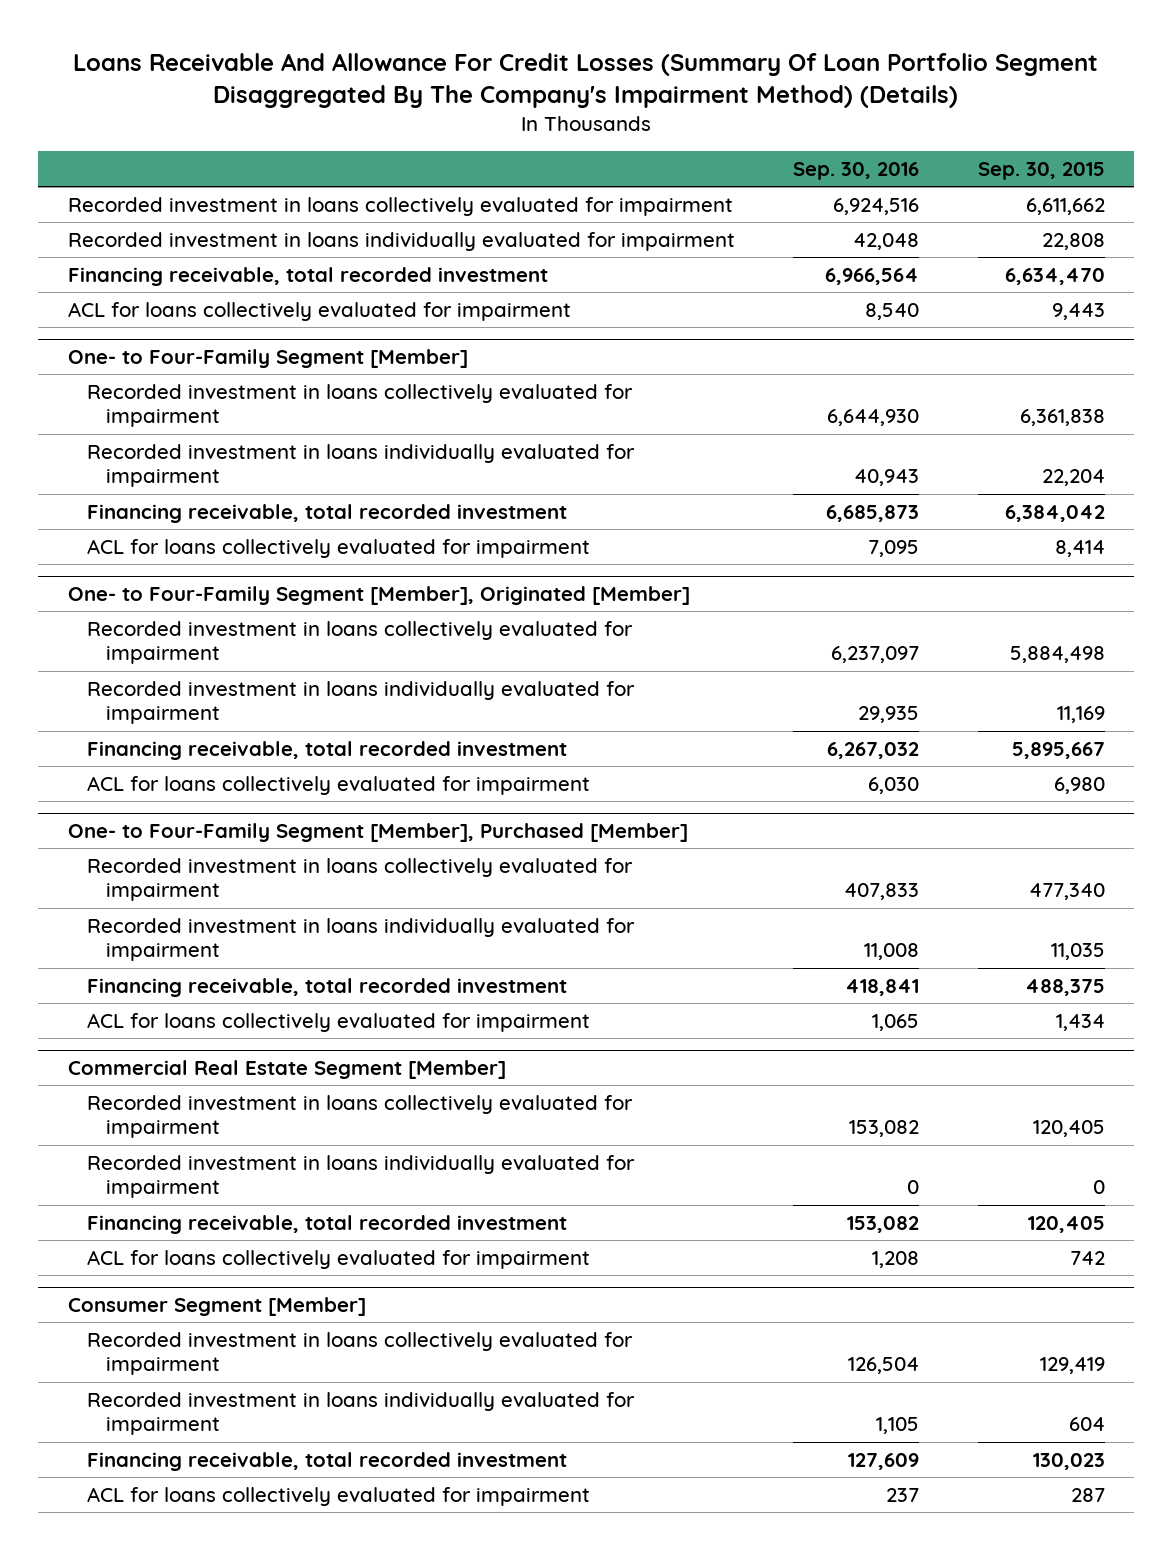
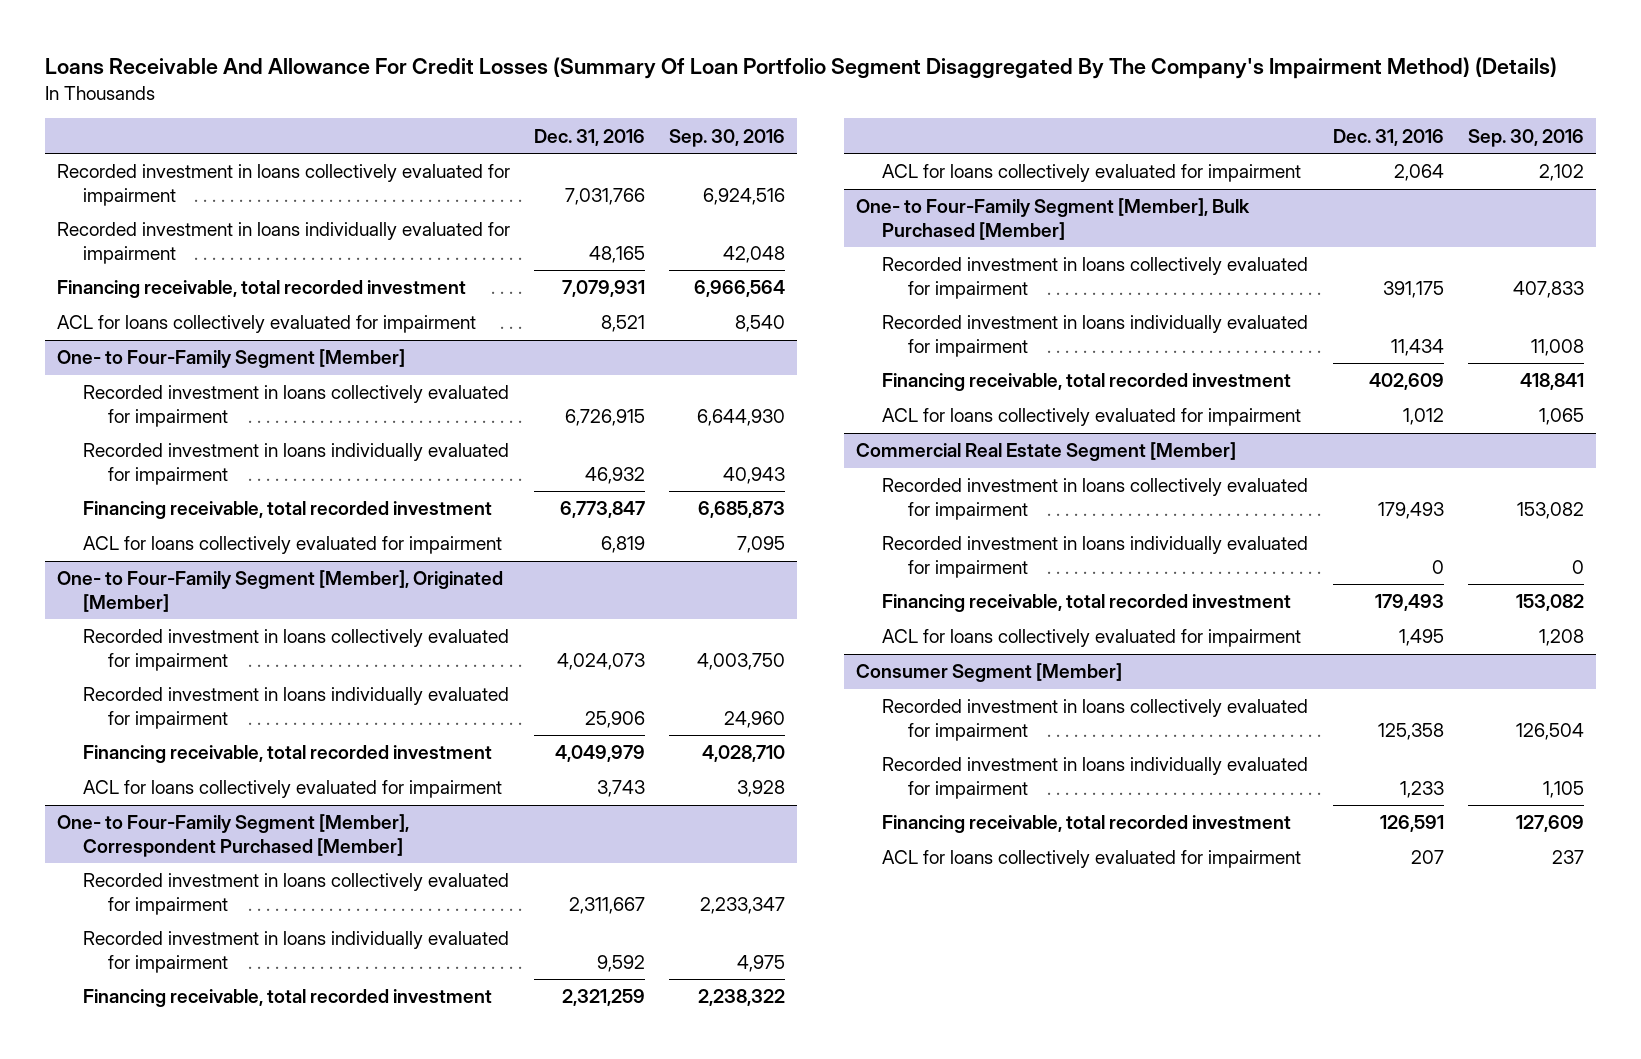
- | Sep. 30, 2016 | Sep. 30, 2015
+ | Dec. 31, 2016 | Sep. 30, 2016
@ One- to Four-Family Segment [Member], Originated [Member]
- Recorded investment in loans collectively evaluated for impairment | 6,237,097 | 5,884,498
- Recorded investment in loans individually evaluated for impairment | 29,935 | 11,169
- Financing receivable, total recorded investment | 6,267,032 | 5,895,667
- ACL for loans collectively evaluated for impairment | 6,030 | 6,980
- One- to Four-Family Segment [Member], Purchased [Member]
@ One- to Four-Family Segment [Member], Originated [Member]
+ Recorded investment in loans collectively evaluated for impairment | 4,024,073 | 4,003,750
+ Recorded investment in loans individually evaluated for impairment | 25,906 | 24,960
+ Financing receivable, total recorded investment | 4,049,979 | 4,028,710
+ ACL for loans collectively evaluated for impairment | 3,743 | 3,928
+ One- to Four-Family Segment [Member], Correspondent Purchased [Member]
+ Recorded investment in loans collectively evaluated for impairment | 2,311,667 | 2,233,347
+ Recorded investment in loans individually evaluated for impairment | 9,592 | 4,975
+ Financing receivable, total recorded investment | 2,321,259 | 2,238,322
+ ACL for loans collectively evaluated for impairment | 2,064 | 2,102
+ One- to Four-Family Segment [Member], Bulk Purchased [Member]

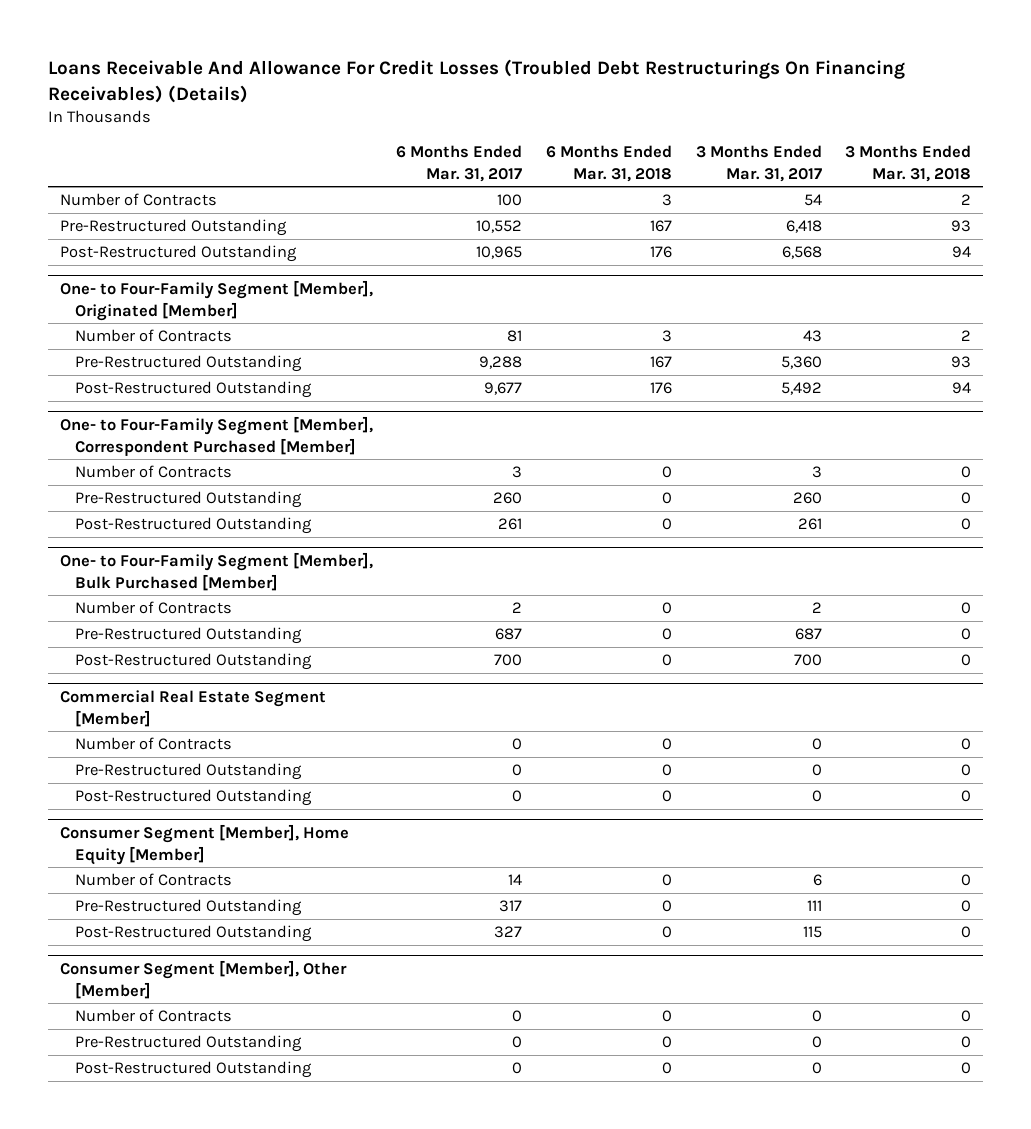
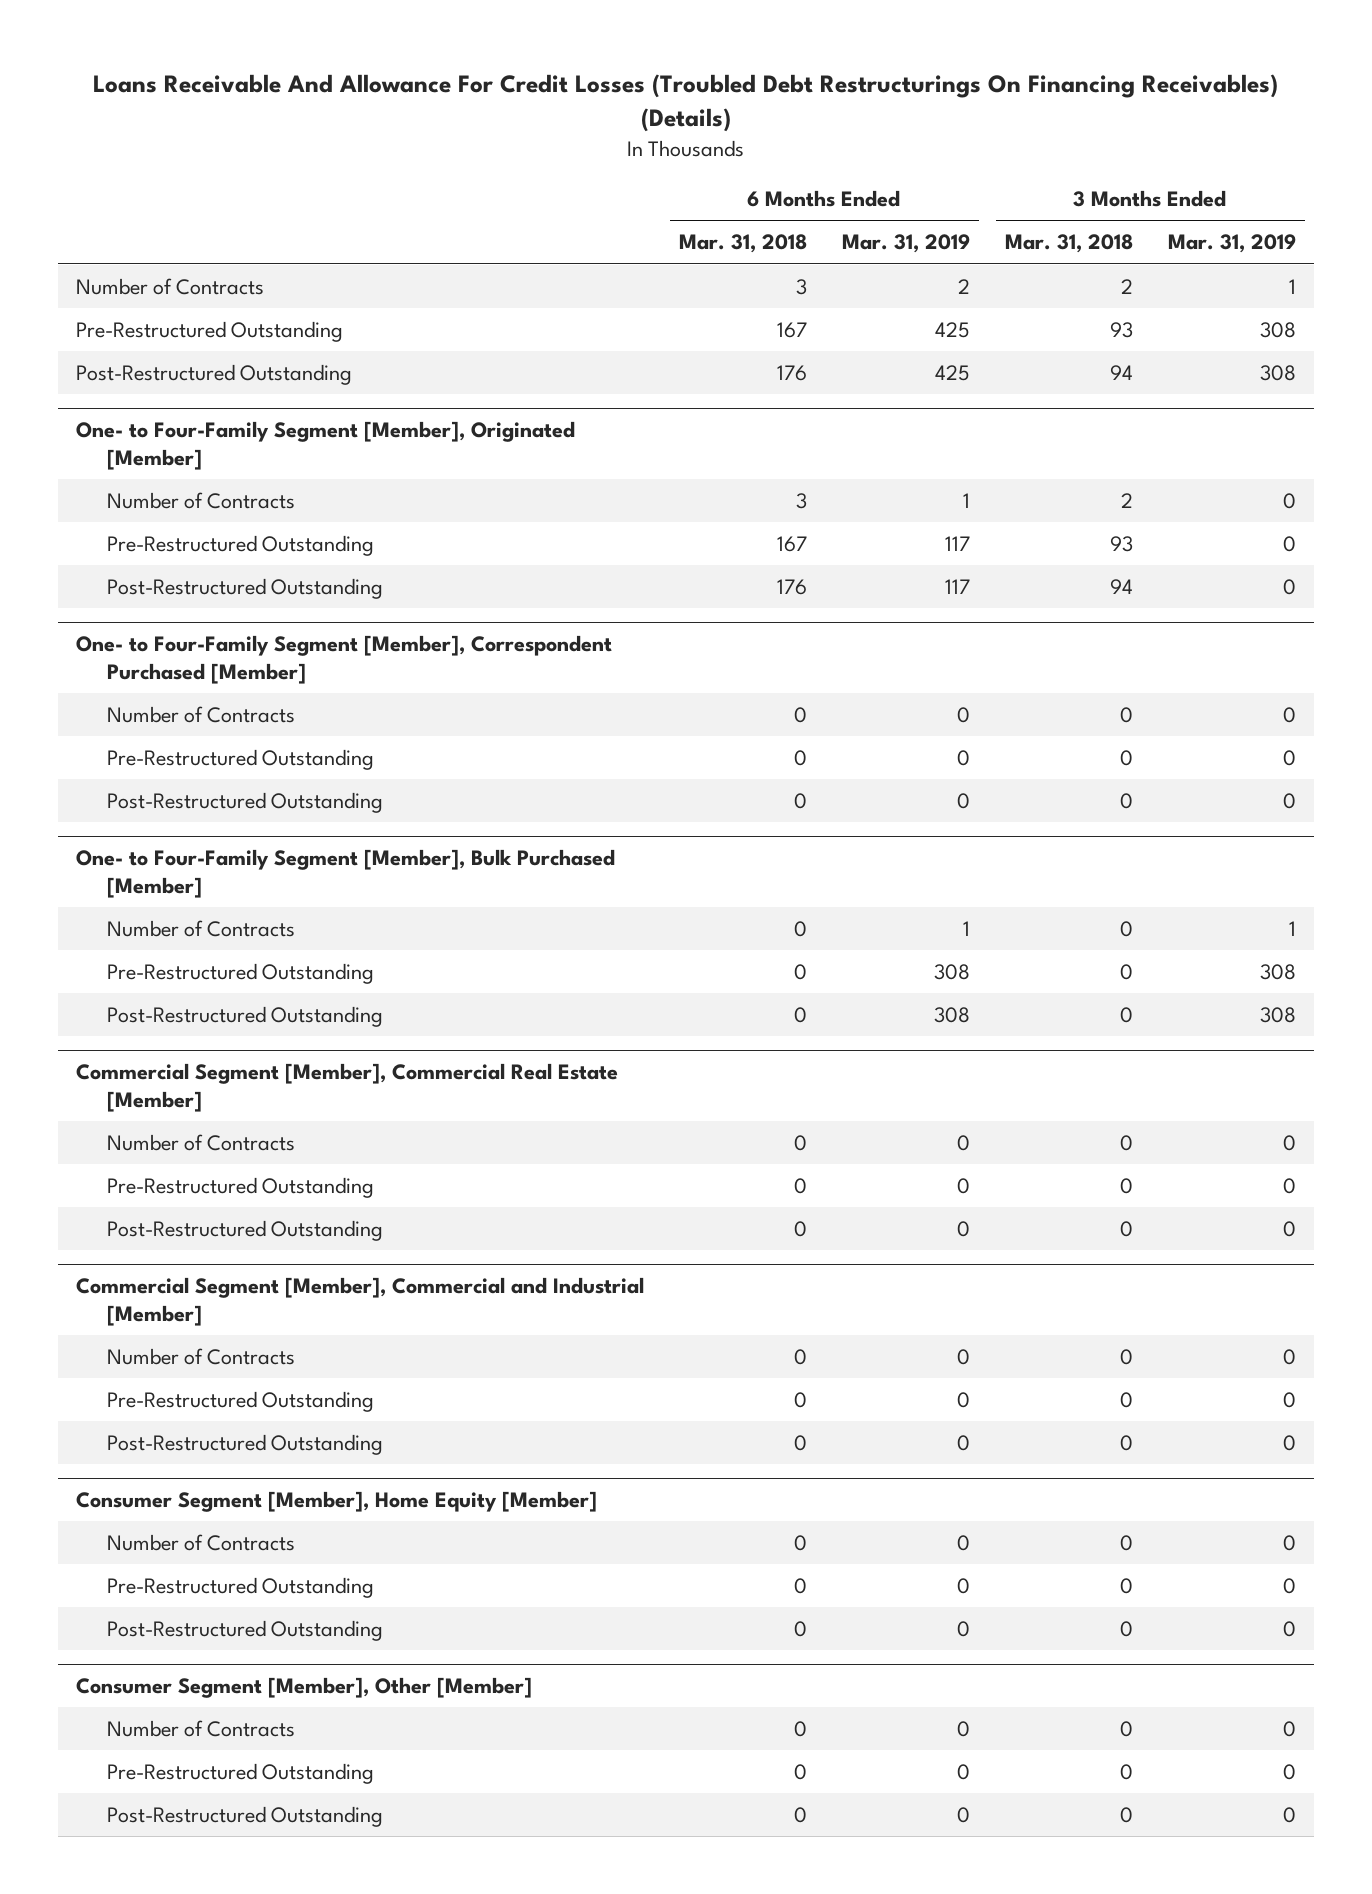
- | 6 Months Ended Mar. 31, 2017 | 6 Months Ended Mar. 31, 2018 | 3 Months Ended Mar. 31, 2017 | 3 Months Ended Mar. 31, 2018
+ | 6 Months Ended Mar. 31, 2018 | 6 Months Ended Mar. 31, 2019 | 3 Months Ended Mar. 31, 2018 | 3 Months Ended Mar. 31, 2019
- Commercial Real Estate Segment [Member]
+ Commercial Segment [Member], Commercial Real Estate [Member]
+ Commercial Segment [Member], Commercial and Industrial [Member]
+ Number of Contracts | 0 | 0 | 0 | 0
+ Pre-Restructured Outstanding | 0 | 0 | 0 | 0
+ Post-Restructured Outstanding | 0 | 0 | 0 | 0

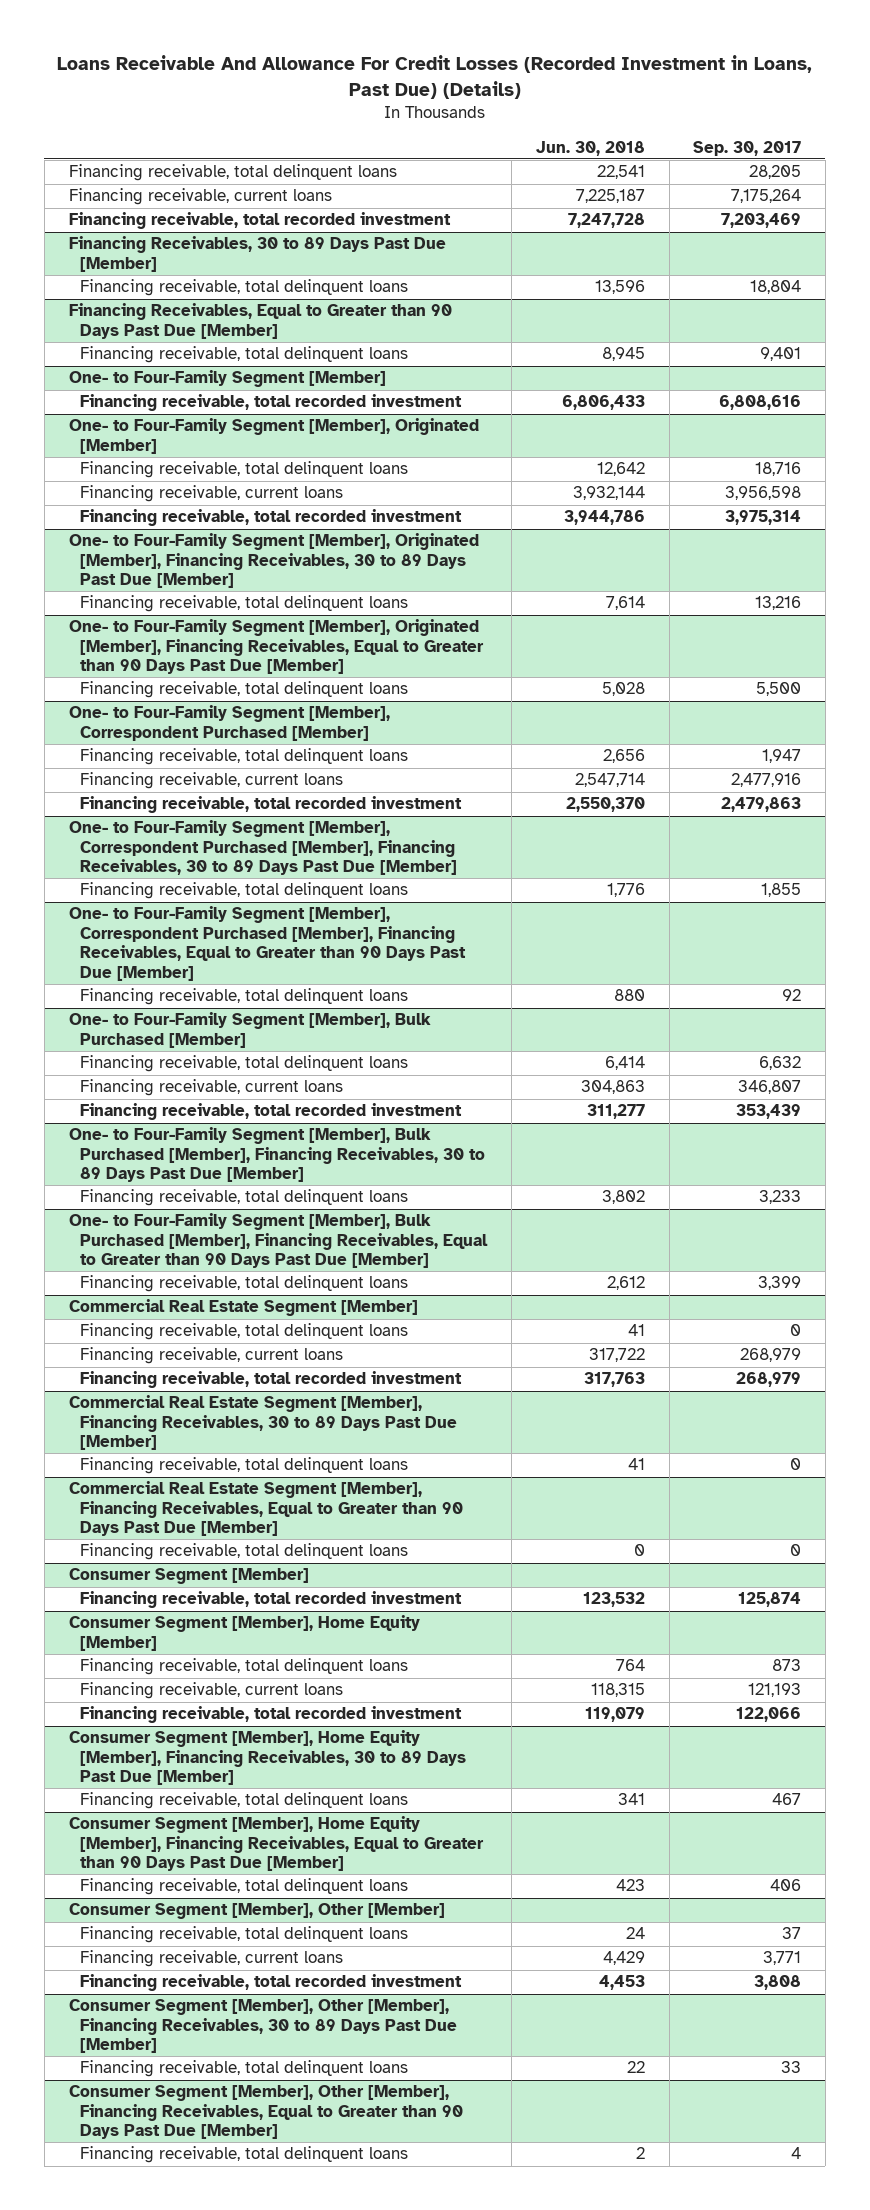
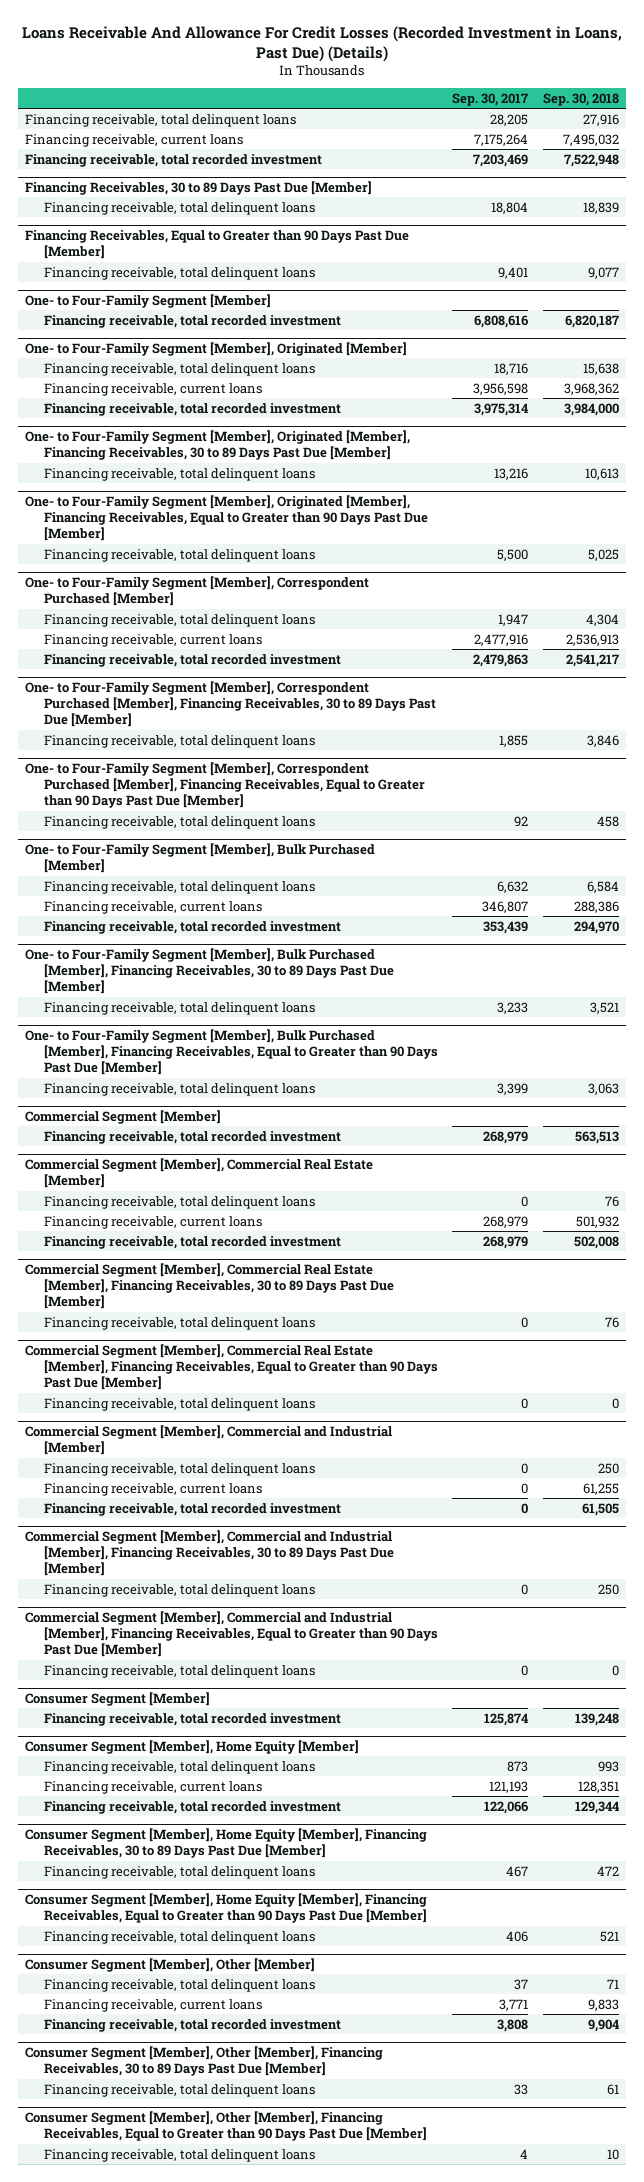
- | Jun. 30, 2018 | Sep. 30, 2017
+ | Sep. 30, 2017 | Sep. 30, 2018
- Commercial Real Estate Segment [Member]
+ Commercial Segment [Member]
+ Financing receivable, total recorded investment | 268,979 | 563,513
+ Commercial Segment [Member], Commercial Real Estate [Member]
- Commercial Real Estate Segment [Member], Financing Receivables, 30 to 89 Days Past Due [Member]
+ Commercial Segment [Member], Commercial Real Estate [Member], Financing Receivables, 30 to 89 Days Past Due [Member]
- Commercial Real Estate Segment [Member], Financing Receivables, Equal to Greater than 90 Days Past Due [Member]
+ Commercial Segment [Member], Commercial Real Estate [Member], Financing Receivables, Equal to Greater than 90 Days Past Due [Member]
+ Commercial Segment [Member], Commercial and Industrial [Member]
+ Financing receivable, total delinquent loans | 0 | 250
+ Financing receivable, current loans | 0 | 61,255
+ Financing receivable, total recorded investment | 0 | 61,505
+ Commercial Segment [Member], Commercial and Industrial [Member], Financing Receivables, 30 to 89 Days Past Due [Member]
+ Financing receivable, total delinquent loans | 0 | 250
+ Commercial Segment [Member], Commercial and Industrial [Member], Financing Receivables, Equal to Greater than 90 Days Past Due [Member]
+ Financing receivable, total delinquent loans | 0 | 0

